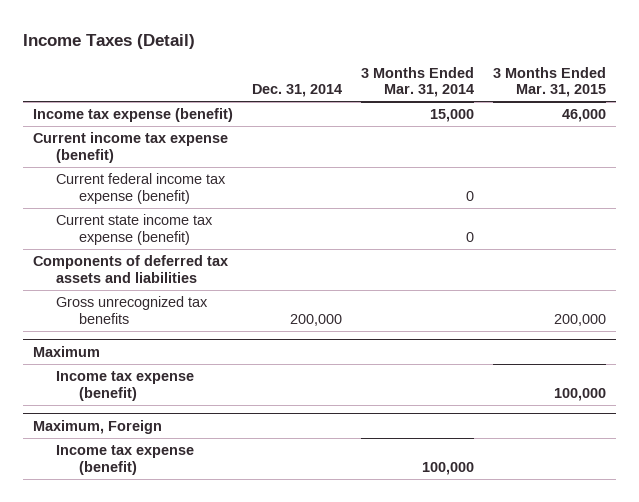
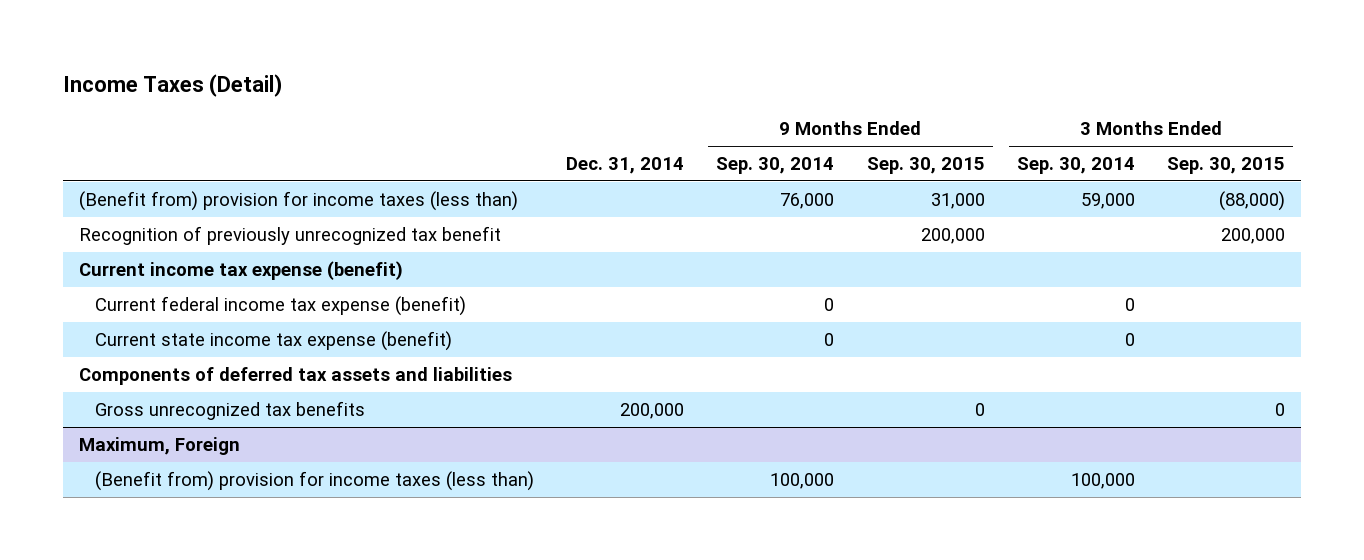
- | Dec. 31, 2014 | 3 Months Ended Mar. 31, 2014 | 3 Months Ended Mar. 31, 2015
+ | Dec. 31, 2014 | 9 Months Ended Sep. 30, 2014 | 9 Months Ended Sep. 30, 2015 | 3 Months Ended Sep. 30, 2014 | 3 Months Ended Sep. 30, 2015
- Income tax expense (benefit) | | 15,000 | 46,000
+ (Benefit from) provision for income taxes (less than) | | 76,000 | 31,000 | 59,000 | (88,000)
+ Recognition of previously unrecognized tax benefit | | | 200,000 | | 200,000
- Maximum
- Income tax expense (benefit) | | | 100,000
@ Maximum, Foreign
- Income tax expense (benefit) | | 100,000 |
+ (Benefit from) provision for income taxes (less than) | | 100,000 | | 100,000 |

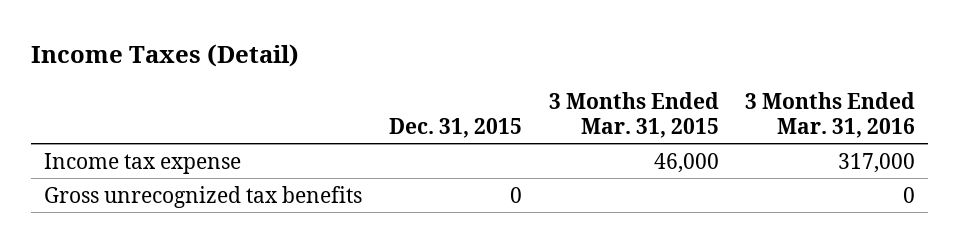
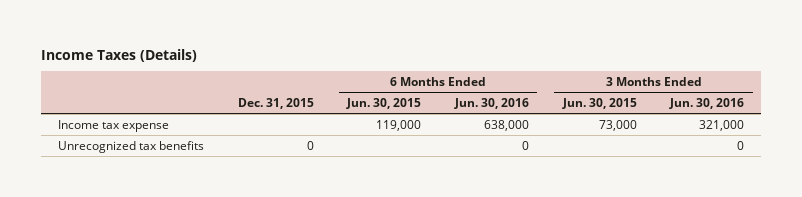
- Income Taxes (Detail)
+ Income Taxes (Details)
- | Dec. 31, 2015 | 3 Months Ended Mar. 31, 2015 | 3 Months Ended Mar. 31, 2016
+ | Dec. 31, 2015 | 6 Months Ended Jun. 30, 2015 | 6 Months Ended Jun. 30, 2016 | 3 Months Ended Jun. 30, 2015 | 3 Months Ended Jun. 30, 2016
- Gross unrecognized tax benefits | 0 | | 0
+ Unrecognized tax benefits | 0 | | 0 | | 0

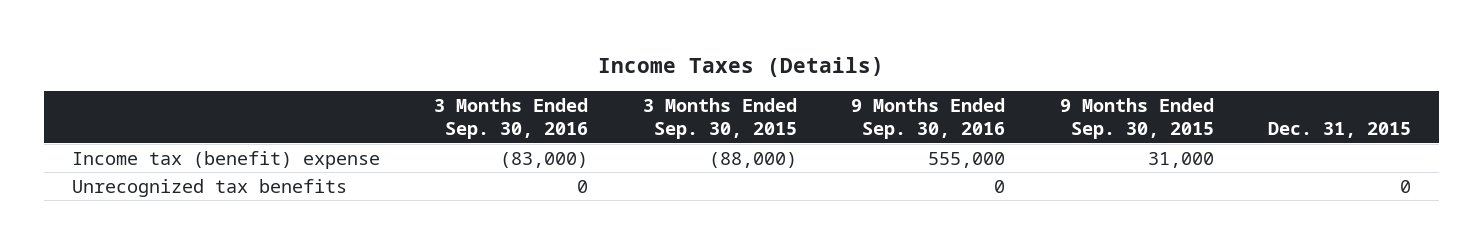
- | Dec. 31, 2015 | 6 Months Ended Jun. 30, 2015 | 6 Months Ended Jun. 30, 2016 | 3 Months Ended Jun. 30, 2015 | 3 Months Ended Jun. 30, 2016
+ | 3 Months Ended Sep. 30, 2016 | 3 Months Ended Sep. 30, 2015 | 9 Months Ended Sep. 30, 2016 | 9 Months Ended Sep. 30, 2015 | Dec. 31, 2015
- Income tax expense | | 119,000 | 638,000 | 73,000 | 321,000
+ Income tax (benefit) expense | (83,000) | (88,000) | 555,000 | 31,000 |

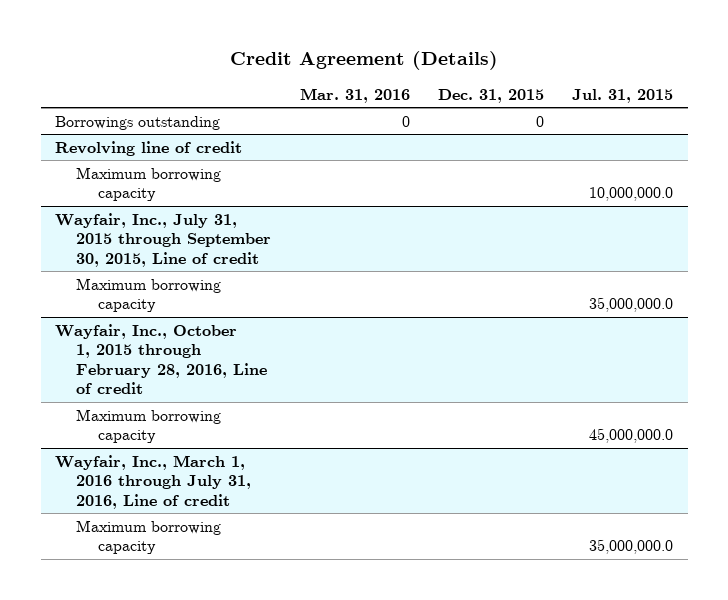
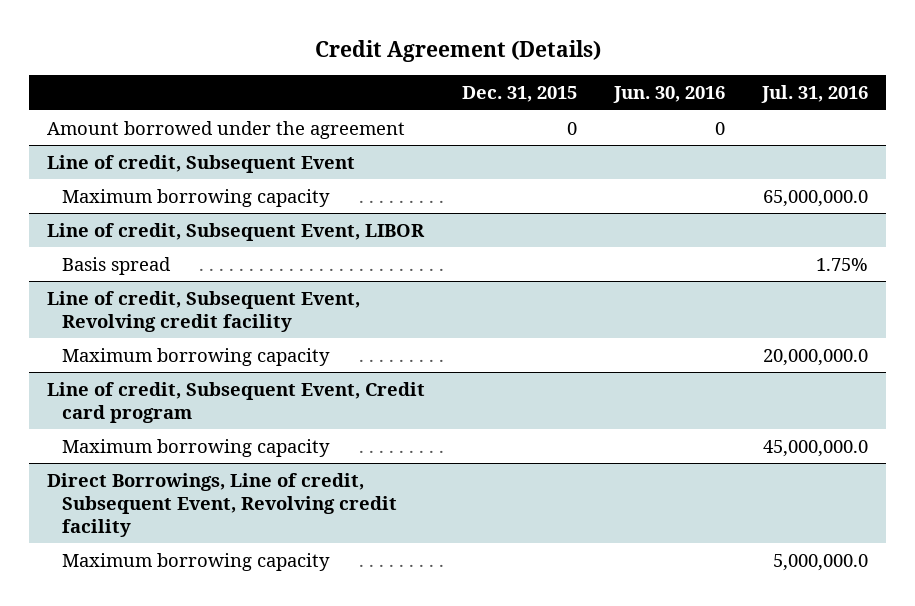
- | Mar. 31, 2016 | Dec. 31, 2015 | Jul. 31, 2015
+ | Dec. 31, 2015 | Jun. 30, 2016 | Jul. 31, 2016
- Borrowings outstanding | 0 | 0 |
- Revolving line of credit
+ Amount borrowed under the agreement | 0 | 0 |
+ Line of credit, Subsequent Event
+ Maximum borrowing capacity | | | 65,000,000.0
+ Line of credit, Subsequent Event, LIBOR
+ Basis spread | | | 1.75%
+ Line of credit, Subsequent Event, Revolving credit facility
- Wayfair, Inc., July 31, 2015 through September 30, 2015, Line of credit
- Maximum borrowing capacity | | | 35,000,000.0
- Wayfair, Inc., October 1, 2015 through February 28, 2016, Line of credit
- Maximum borrowing capacity | | | 45,000,000.0
- Wayfair, Inc., March 1, 2016 through July 31, 2016, Line of credit
- Maximum borrowing capacity | | | 35,000,000.0
+ Line of credit, Subsequent Event, Credit card program
+ Maximum borrowing capacity | | | 45,000,000.0
+ Direct Borrowings, Line of credit, Subsequent Event, Revolving credit facility
+ Maximum borrowing capacity | | | 5,000,000.0

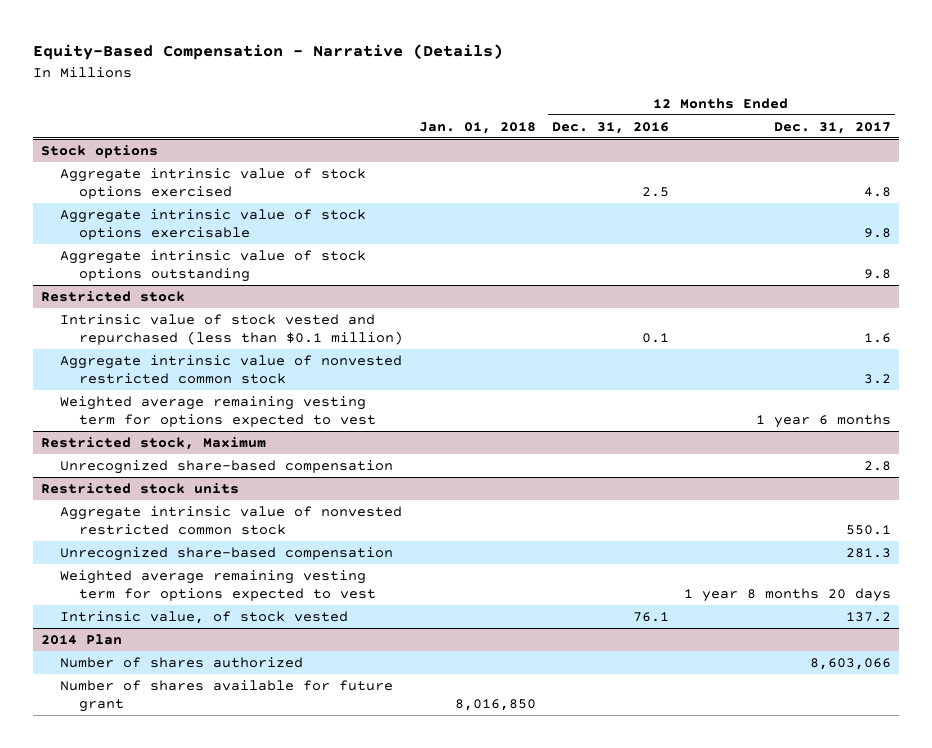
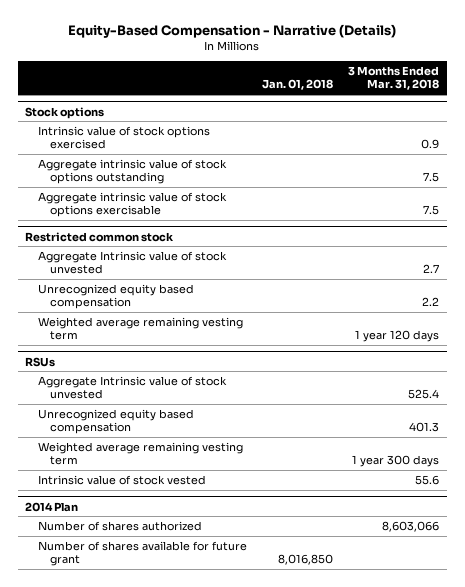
- | Jan. 01, 2018 | 12 Months Ended Dec. 31, 2016 | 12 Months Ended Dec. 31, 2017
+ | Jan. 01, 2018 | 3 Months Ended Mar. 31, 2018
@ Stock options
- Aggregate intrinsic value of stock options exercised | | 2.5 | 4.8
+ Intrinsic value of stock options exercised | | 0.9
- Restricted stock
- Intrinsic value of stock vested and repurchased (less than $0.1 million) | | 0.1 | 1.6
- Aggregate intrinsic value of nonvested restricted common stock | | | 3.2
- Weighted average remaining vesting term for options expected to vest | | | 1 year 6 months
- Restricted stock, Maximum
- Unrecognized share-based compensation | | | 2.8
- Restricted stock units
- Aggregate intrinsic value of nonvested restricted common stock | | | 550.1
- Unrecognized share-based compensation | | | 281.3
- Weighted average remaining vesting term for options expected to vest | | | 1 year 8 months 20 days
- Intrinsic value, of stock vested | | 76.1 | 137.2
@ Stock options
moved down: Aggregate intrinsic value of stock options exercisable | | 7.5
+ Restricted common stock
+ Aggregate Intrinsic value of stock unvested | | 2.7
+ Unrecognized equity based compensation | | 2.2
+ Weighted average remaining vesting term | | 1 year 120 days
+ RSUs
+ Aggregate Intrinsic value of stock unvested | | 525.4
+ Unrecognized equity based compensation | | 401.3
+ Weighted average remaining vesting term | | 1 year 300 days
+ Intrinsic value of stock vested | | 55.6

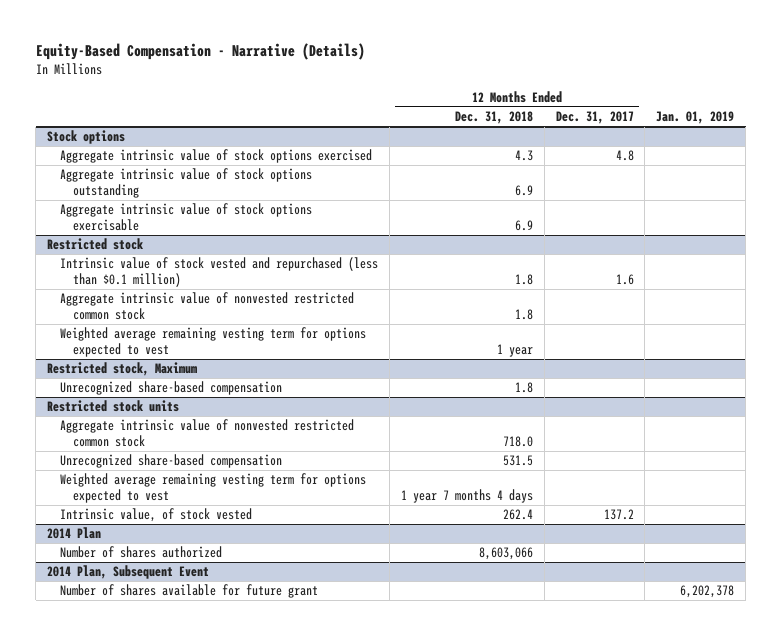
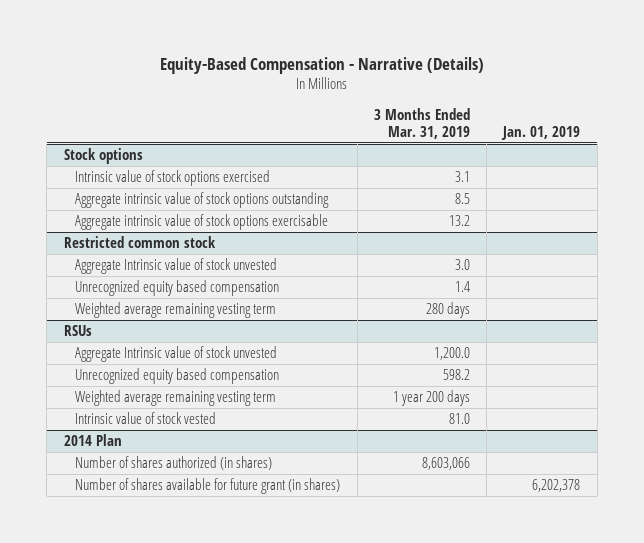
- | 12 Months Ended Dec. 31, 2018 | 12 Months Ended Dec. 31, 2017 | Jan. 01, 2019
+ | 3 Months Ended Mar. 31, 2019 | Jan. 01, 2019
@ Stock options
- Aggregate intrinsic value of stock options exercised | 4.3 | 4.8 |
+ Intrinsic value of stock options exercised | 3.1 |
- Restricted stock
- Intrinsic value of stock vested and repurchased (less than $0.1 million) | 1.8 | 1.6 |
- Aggregate intrinsic value of nonvested restricted common stock | 1.8 | |
- Weighted average remaining vesting term for options expected to vest | 1 year | |
- Restricted stock, Maximum
- Unrecognized share-based compensation | 1.8 | |
- Restricted stock units
- Aggregate intrinsic value of nonvested restricted common stock | 718.0 | |
- Unrecognized share-based compensation | 531.5 | |
- Weighted average remaining vesting term for options expected to vest | 1 year 7 months 4 days | |
- Intrinsic value, of stock vested | 262.4 | 137.2 |
+ Restricted common stock
+ Aggregate Intrinsic value of stock unvested | 3.0 |
+ Unrecognized equity based compensation | 1.4 |
+ Weighted average remaining vesting term | 280 days |
+ RSUs
+ Aggregate Intrinsic value of stock unvested | 1,200.0 |
+ Unrecognized equity based compensation | 598.2 |
+ Weighted average remaining vesting term | 1 year 200 days |
+ Intrinsic value of stock vested | 81.0 |
@ 2014 Plan
- Number of shares authorized | 8,603,066 | |
- 2014 Plan, Subsequent Event
- Number of shares available for future grant | | | 6,202,378
@ 2014 Plan
+ Number of shares authorized (in shares) | 8,603,066 |
+ Number of shares available for future grant (in shares) | | 6,202,378

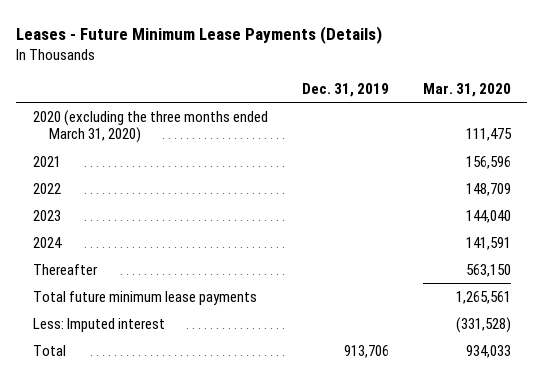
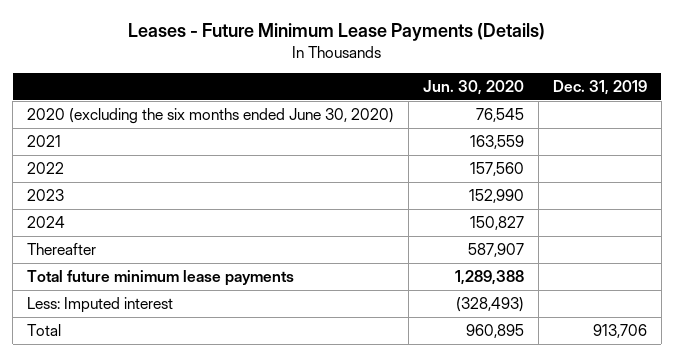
- | Dec. 31, 2019 | Mar. 31, 2020
+ | Jun. 30, 2020 | Dec. 31, 2019
- 2020 (excluding the three months ended March 31, 2020) | | 111,475
+ 2020 (excluding the six months ended June 30, 2020) | 76,545 |

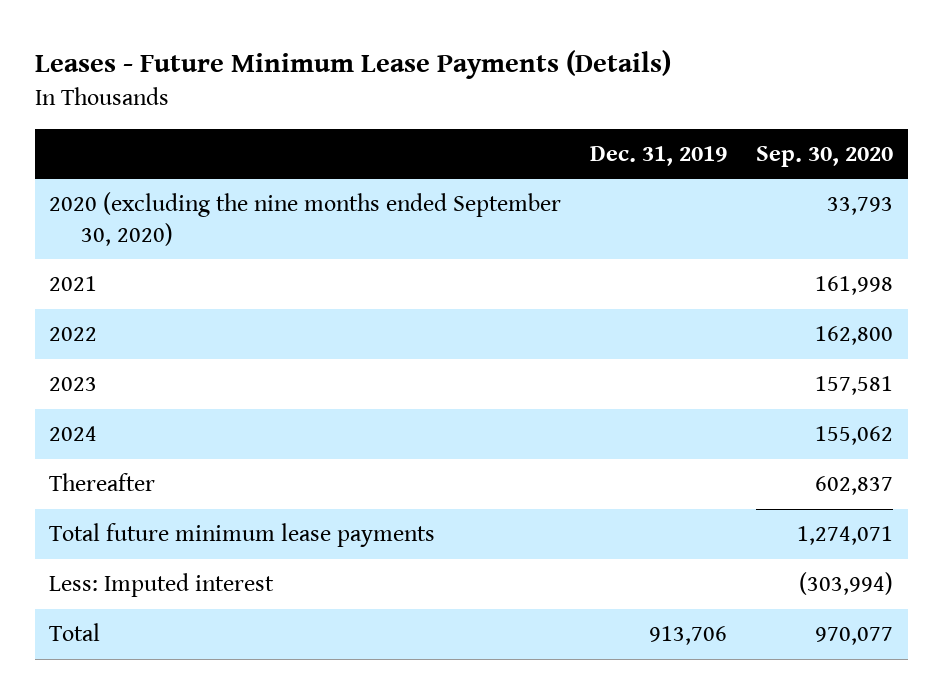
- | Jun. 30, 2020 | Dec. 31, 2019
+ | Dec. 31, 2019 | Sep. 30, 2020
- 2020 (excluding the six months ended June 30, 2020) | 76,545 |
+ 2020 (excluding the nine months ended September 30, 2020) | | 33,793

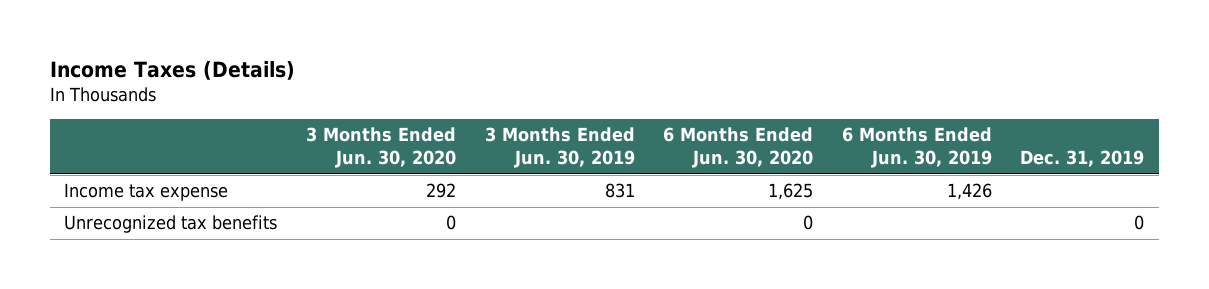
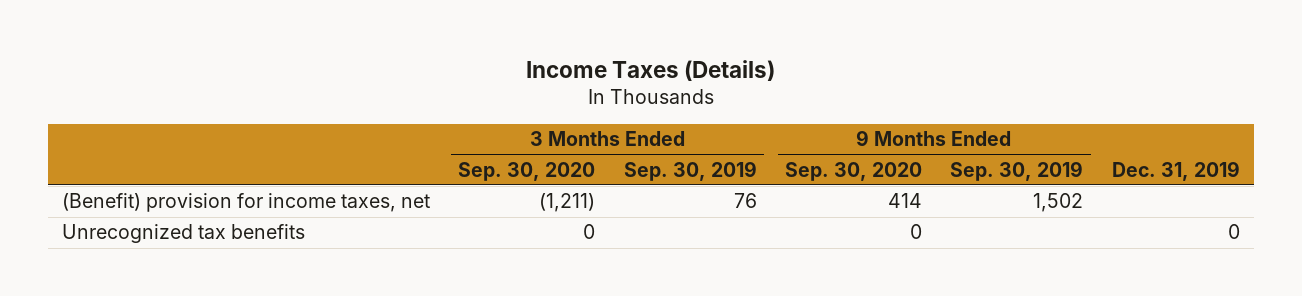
- | 3 Months Ended Jun. 30, 2020 | 3 Months Ended Jun. 30, 2019 | 6 Months Ended Jun. 30, 2020 | 6 Months Ended Jun. 30, 2019 | Dec. 31, 2019
+ | 3 Months Ended Sep. 30, 2020 | 3 Months Ended Sep. 30, 2019 | 9 Months Ended Sep. 30, 2020 | 9 Months Ended Sep. 30, 2019 | Dec. 31, 2019
- Income tax expense | 292 | 831 | 1,625 | 1,426 |
+ (Benefit) provision for income taxes, net | (1,211) | 76 | 414 | 1,502 |

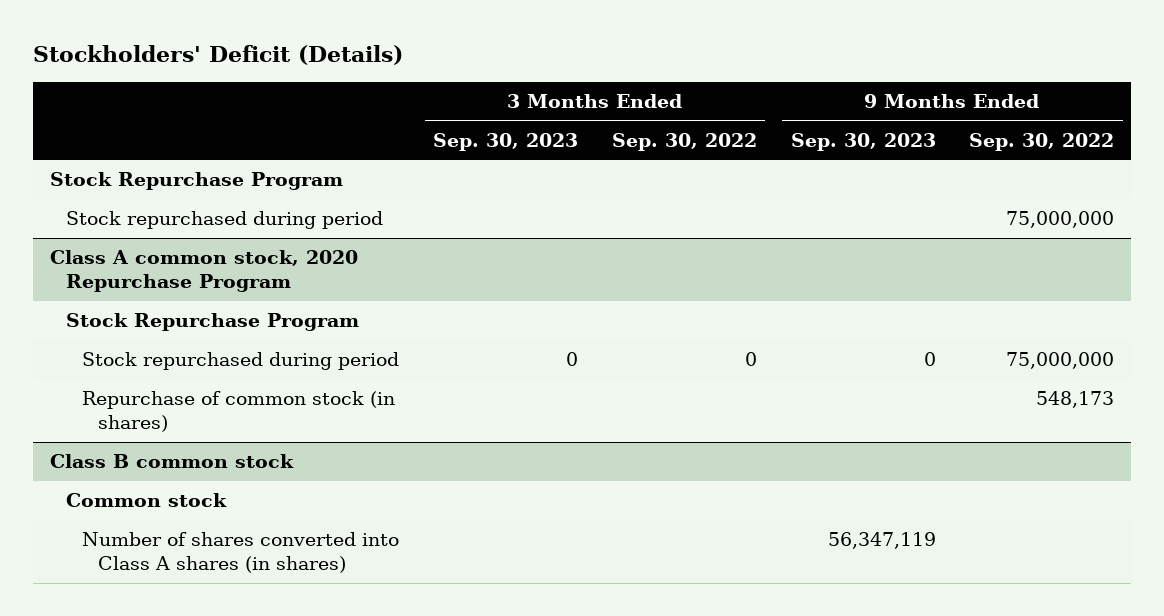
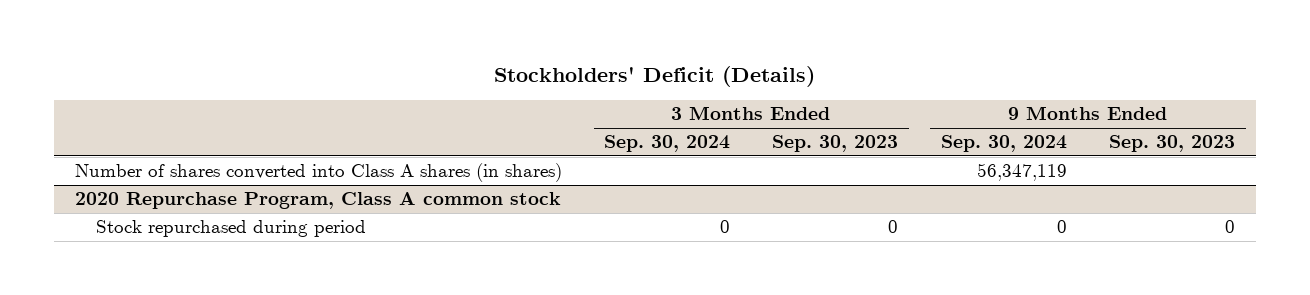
- | 3 Months Ended Sep. 30, 2023 | 3 Months Ended Sep. 30, 2022 | 9 Months Ended Sep. 30, 2023 | 9 Months Ended Sep. 30, 2022
+ | 3 Months Ended Sep. 30, 2024 | 3 Months Ended Sep. 30, 2023 | 9 Months Ended Sep. 30, 2024 | 9 Months Ended Sep. 30, 2023
- Stock Repurchase Program
- Stock repurchased during period | | | | 75,000,000
- Class A common stock, 2020 Repurchase Program
- Stock Repurchase Program
+ Number of shares converted into Class A shares (in shares) | | | 56,347,119 |
+ 2020 Repurchase Program, Class A common stock
- Repurchase of common stock (in shares) | | | | 548,173
- Class B common stock
- Common stock
- Number of shares converted into Class A shares (in shares) | | | 56,347,119 |

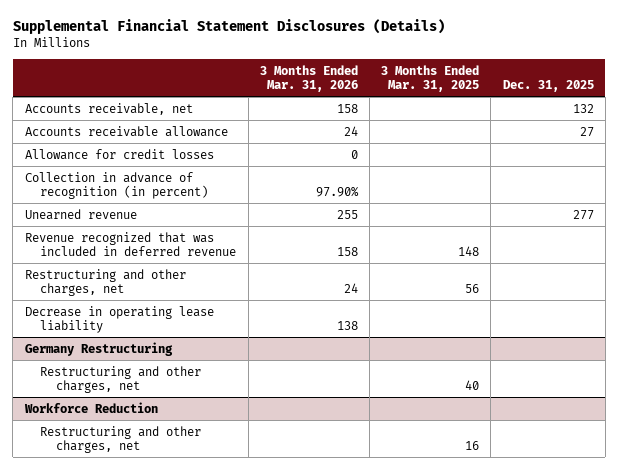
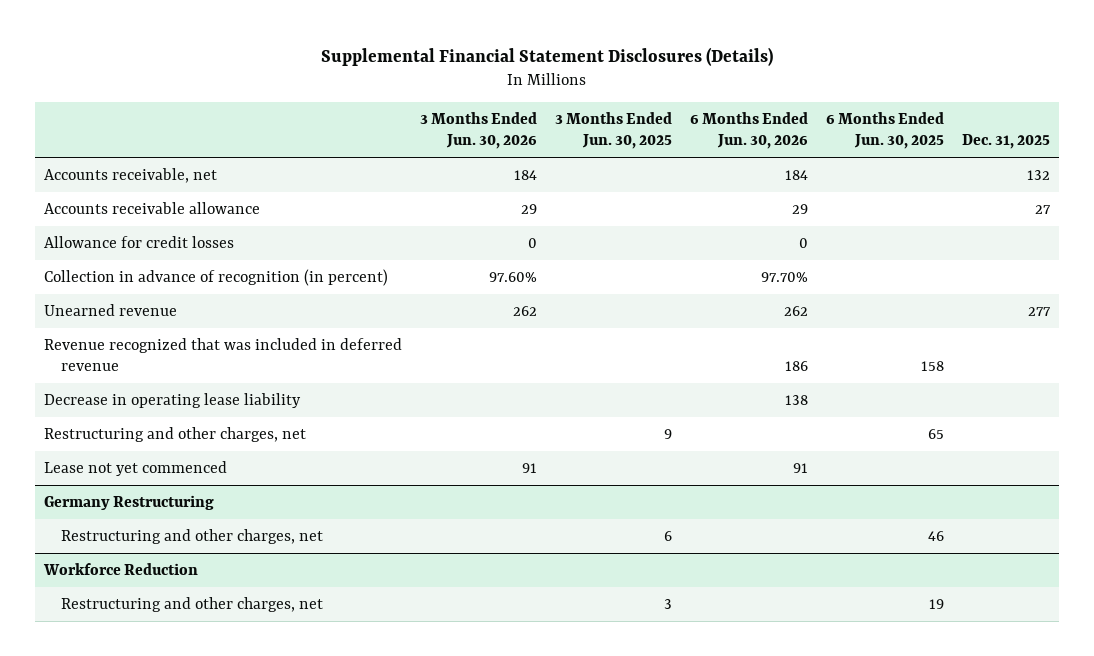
- | 3 Months Ended Mar. 31, 2026 | 3 Months Ended Mar. 31, 2025 | Dec. 31, 2025
+ | 3 Months Ended Jun. 30, 2026 | 3 Months Ended Jun. 30, 2025 | 6 Months Ended Jun. 30, 2026 | 6 Months Ended Jun. 30, 2025 | Dec. 31, 2025
moved down: Restructuring and other charges, net | | 9 | | 65 |
+ Lease not yet commenced | 91 | | 91 | |

